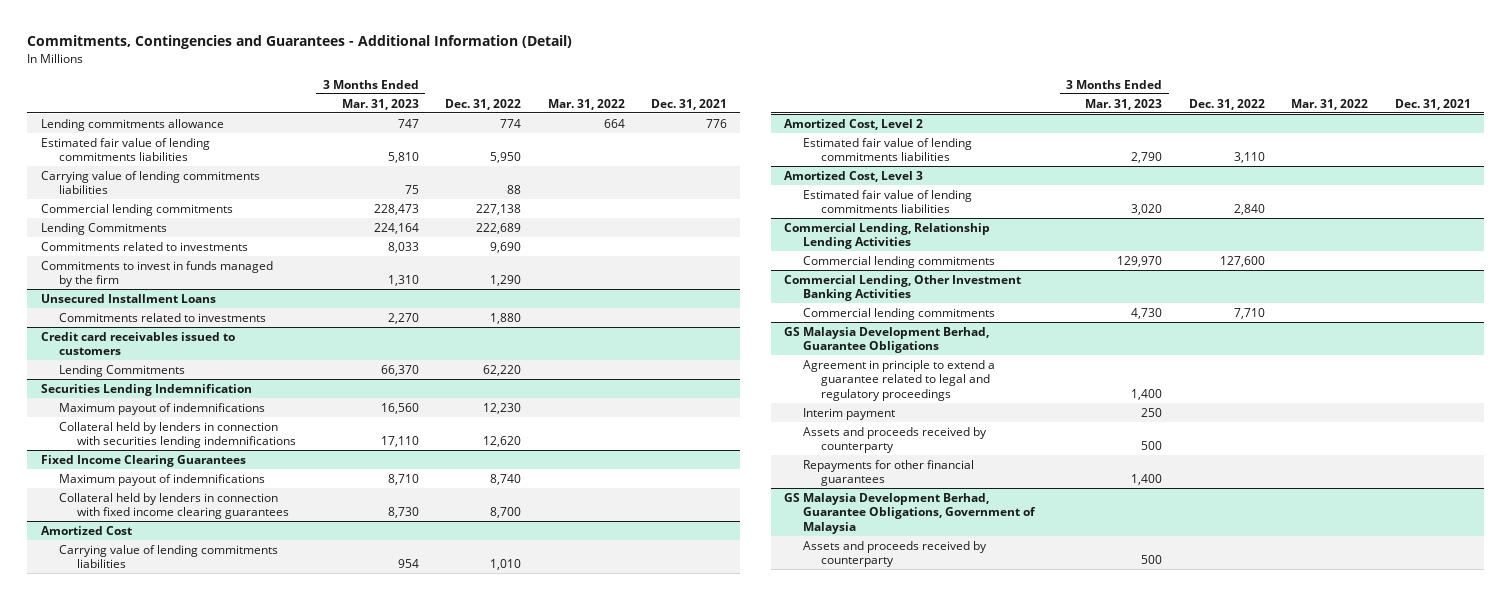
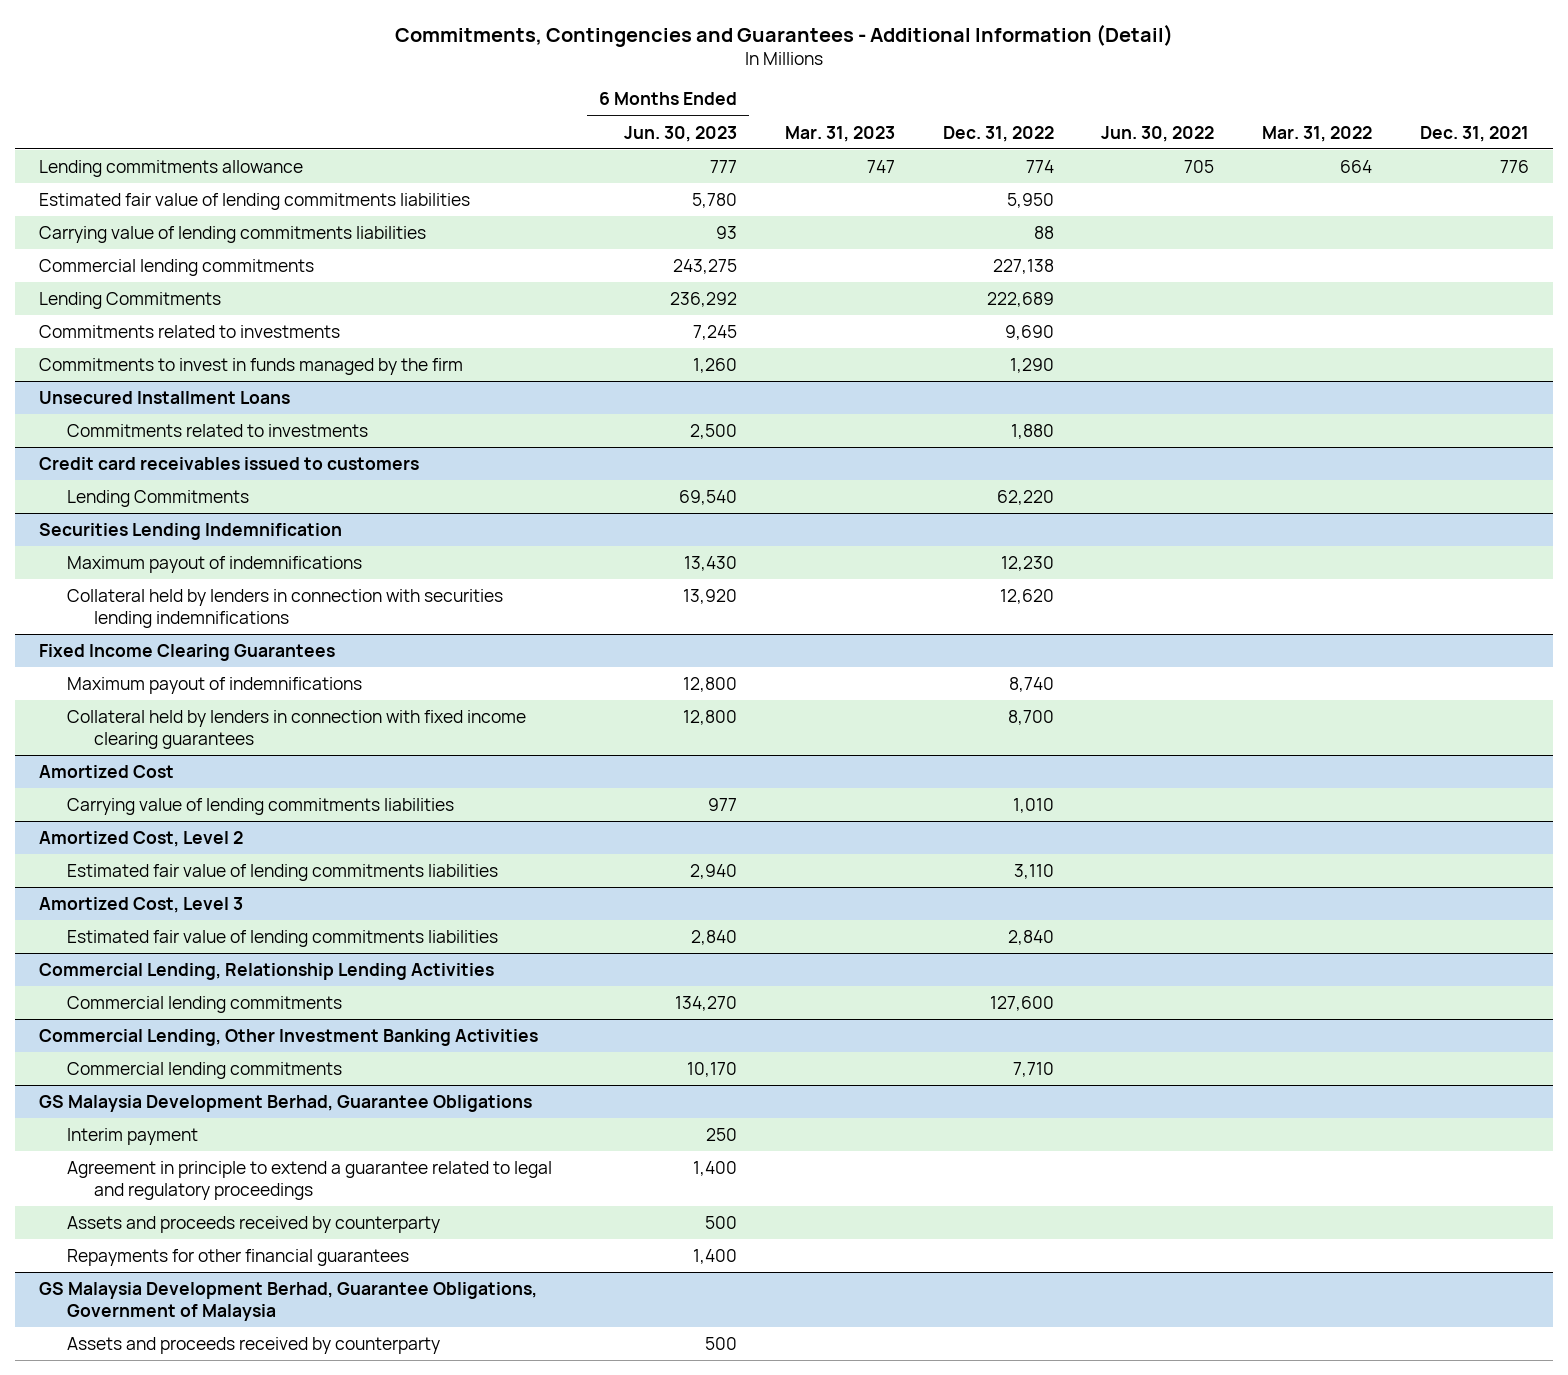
- | 3 Months Ended Mar. 31, 2023 | Dec. 31, 2022 | Mar. 31, 2022 | Dec. 31, 2021
+ | 6 Months Ended Jun. 30, 2023 | Mar. 31, 2023 | Dec. 31, 2022 | Jun. 30, 2022 | Mar. 31, 2022 | Dec. 31, 2021
@ GS Malaysia Development Berhad, Guarantee Obligations
moved down: Agreement in principle to extend a guarantee related to legal and regulatory proceedings | 1,400 | | | | |

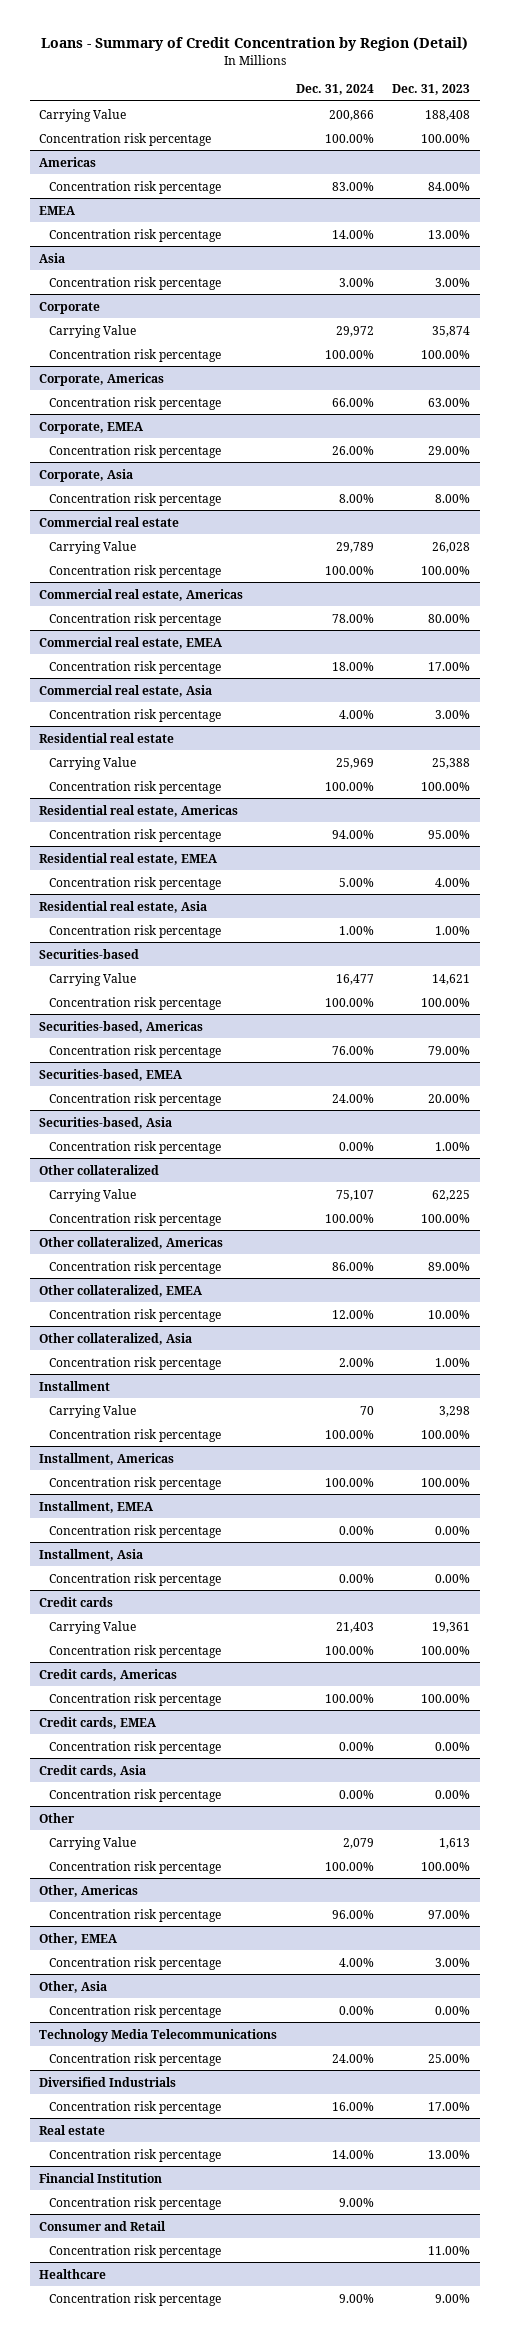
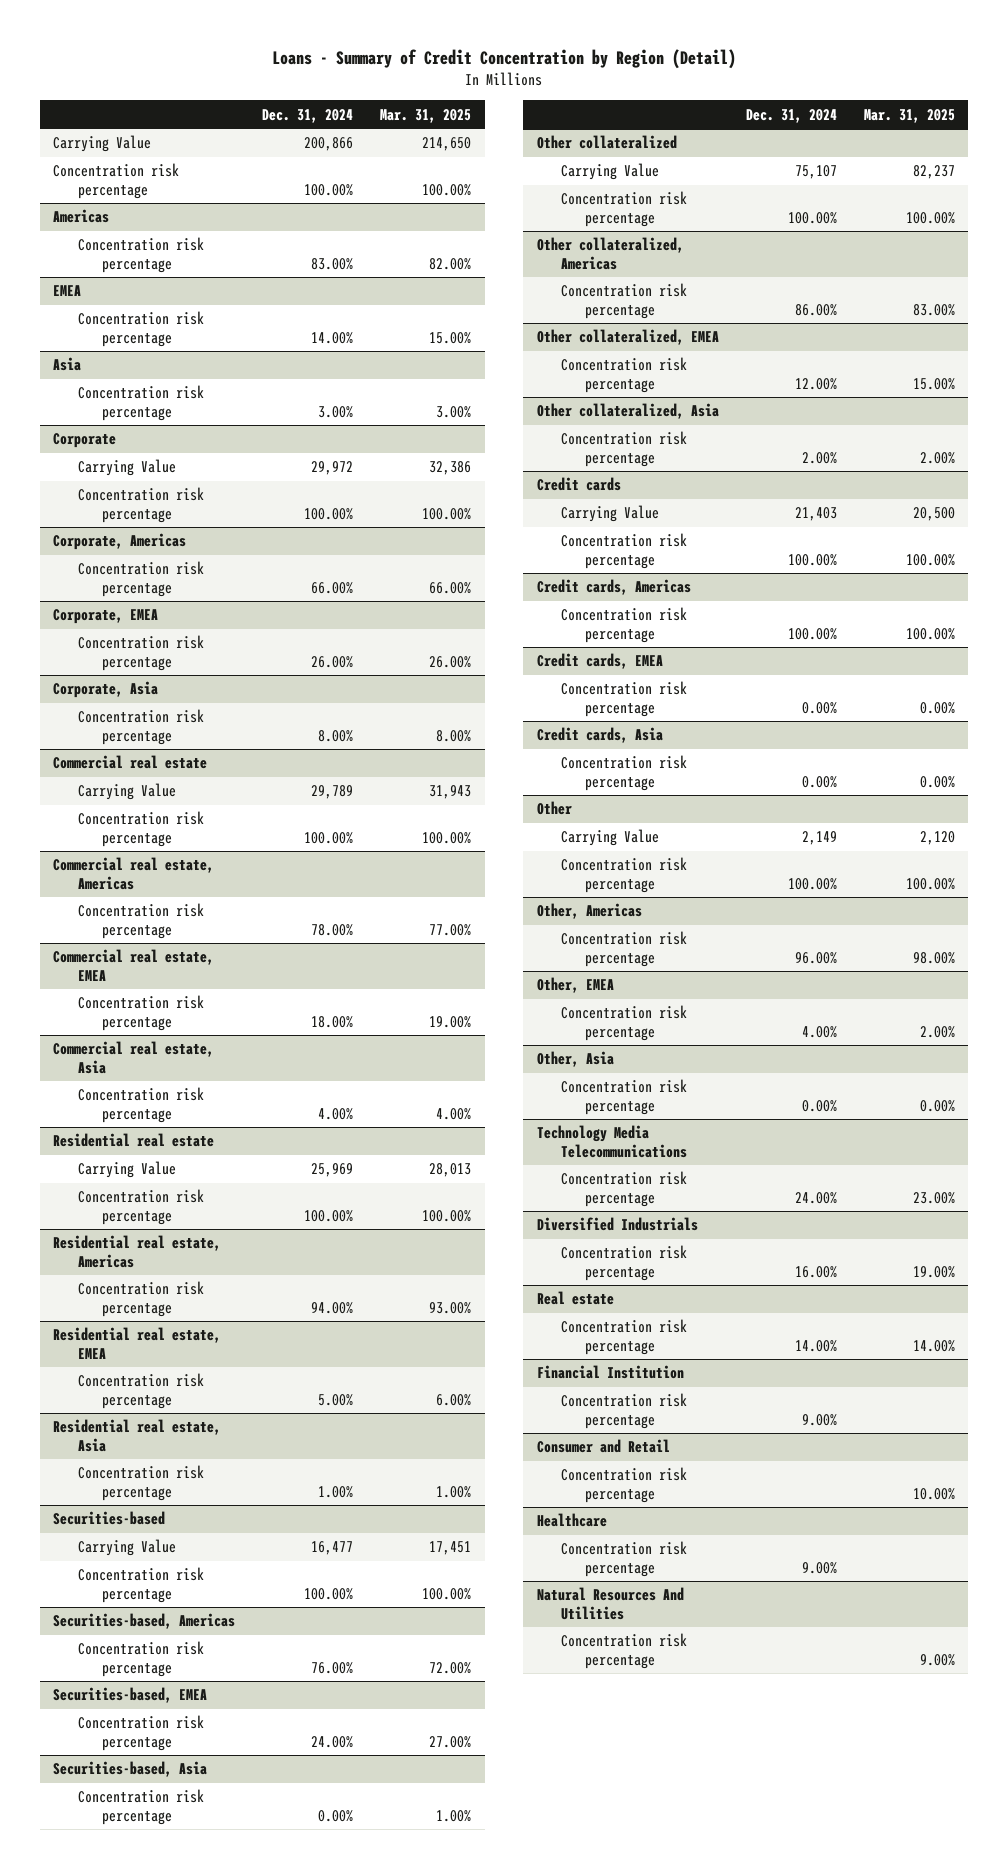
- | Dec. 31, 2024 | Dec. 31, 2023
+ | Dec. 31, 2024 | Mar. 31, 2025
- Installment
- Carrying Value | 70 | 3,298
- Concentration risk percentage | 100.00% | 100.00%
- Installment, Americas
- Concentration risk percentage | 100.00% | 100.00%
- Installment, EMEA
- Concentration risk percentage | 0.00% | 0.00%
- Installment, Asia
- Concentration risk percentage | 0.00% | 0.00%
@ Other
- Carrying Value | 2,079 | 1,613
+ Carrying Value | 2,149 | 2,120
+ Natural Resources And Utilities
+ Concentration risk percentage | | 9.00%

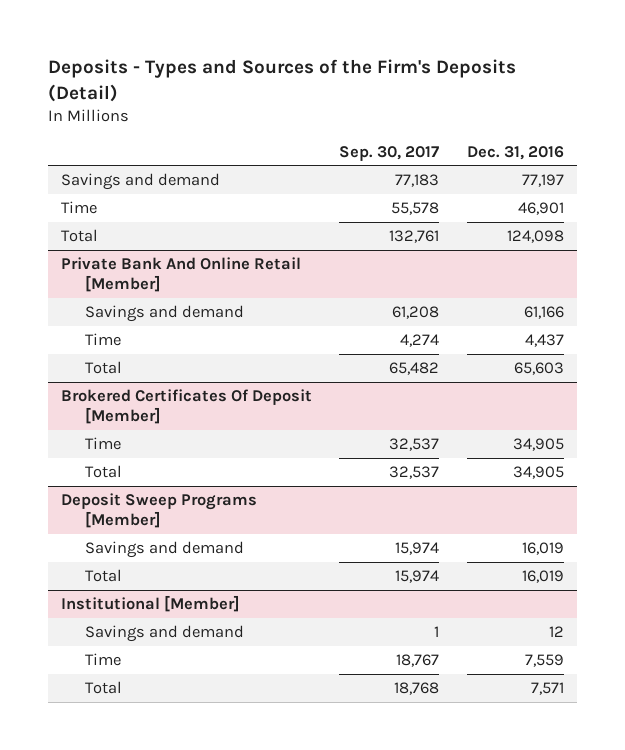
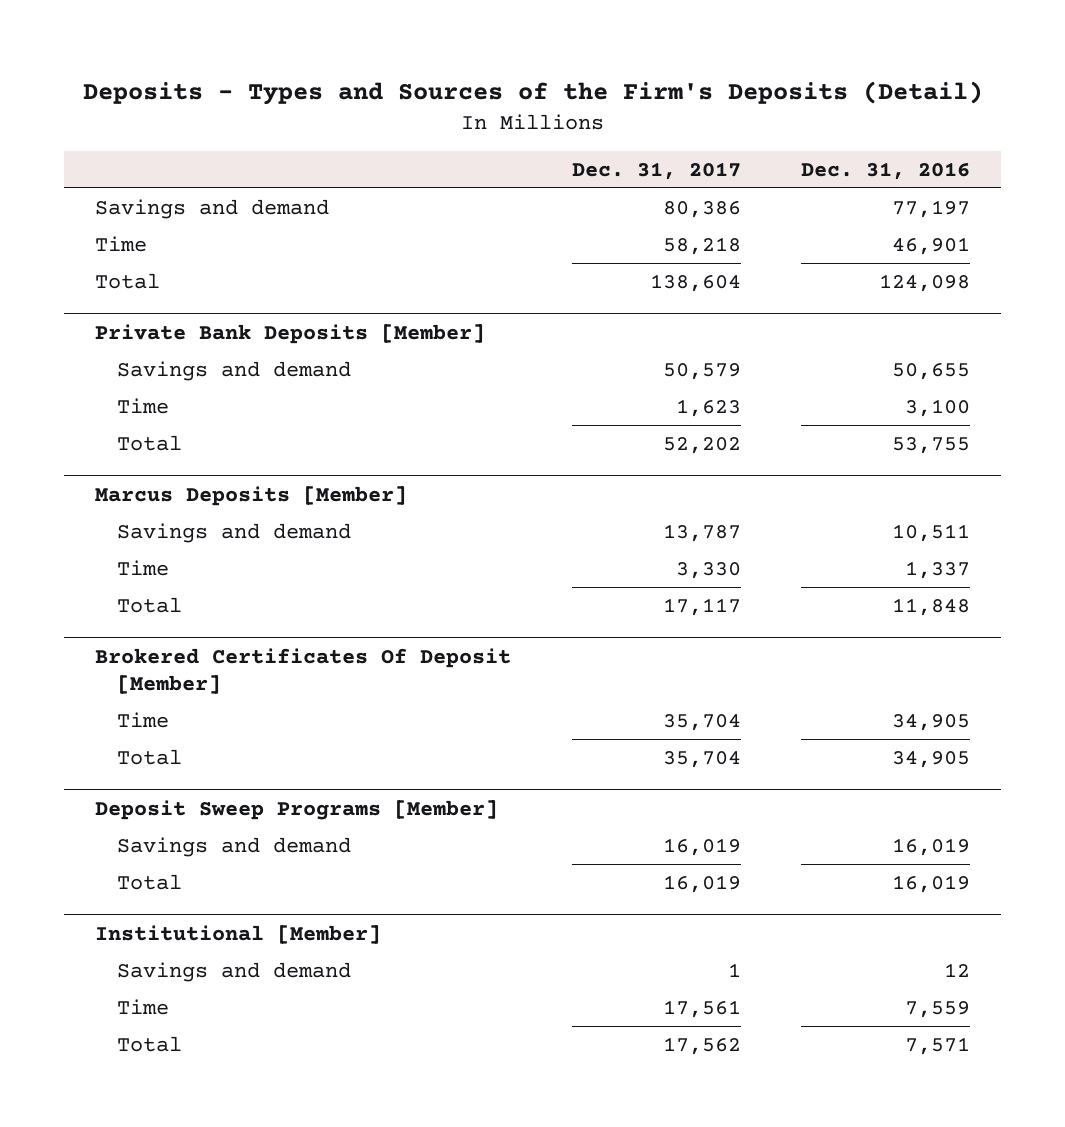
- | Sep. 30, 2017 | Dec. 31, 2016
+ | Dec. 31, 2017 | Dec. 31, 2016
- Private Bank And Online Retail [Member]
- Savings and demand | 61,208 | 61,166
- Time | 4,274 | 4,437
- Total | 65,482 | 65,603
+ Private Bank Deposits [Member]
+ Savings and demand | 50,579 | 50,655
+ Time | 1,623 | 3,100
+ Total | 52,202 | 53,755
+ Marcus Deposits [Member]
+ Savings and demand | 13,787 | 10,511
+ Time | 3,330 | 1,337
+ Total | 17,117 | 11,848

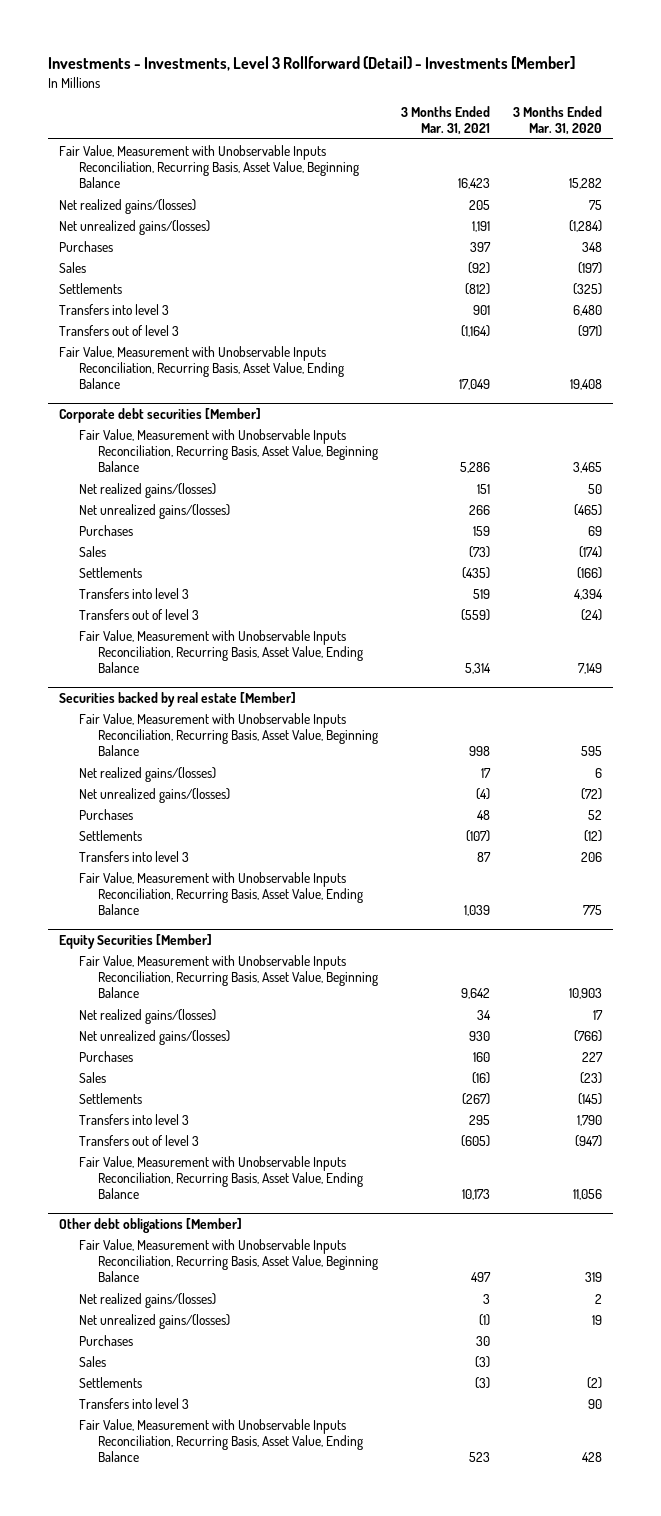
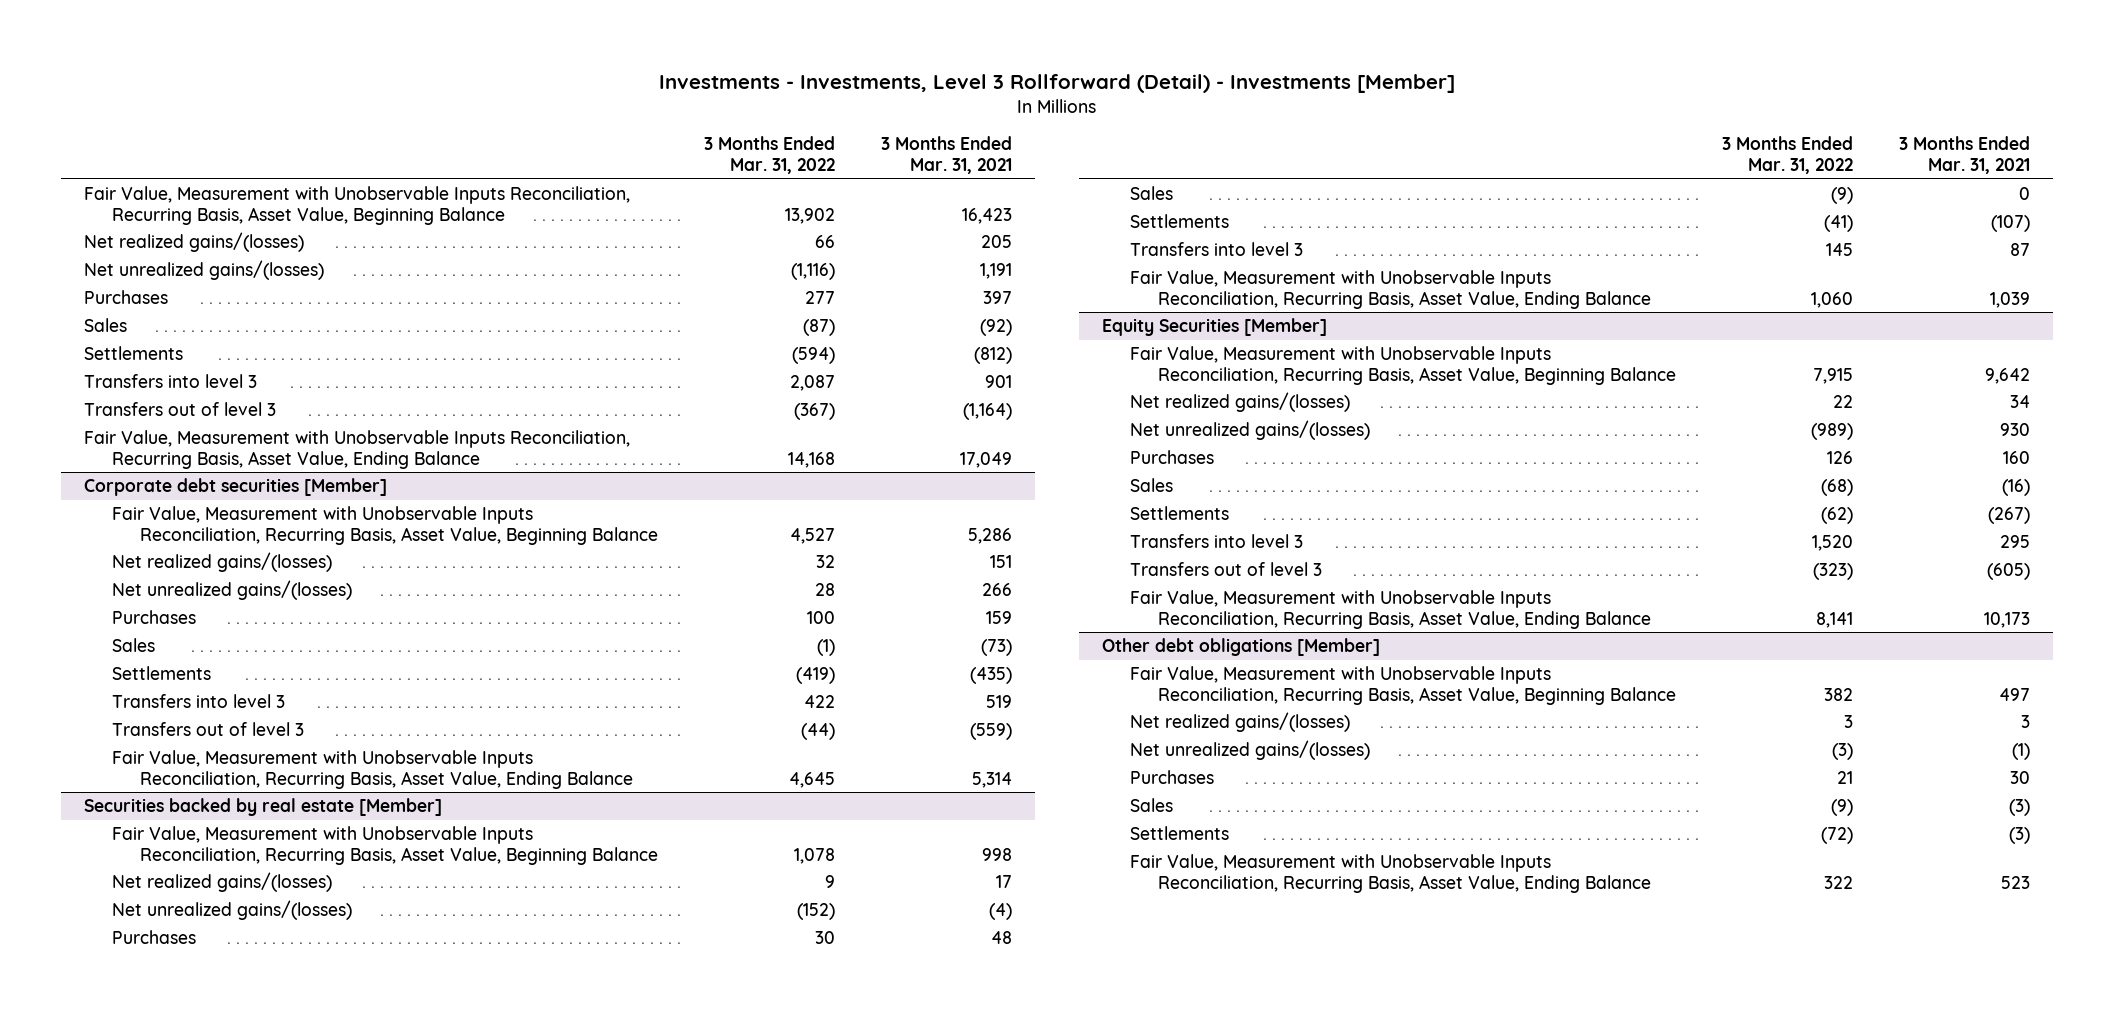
- | 3 Months Ended Mar. 31, 2021 | 3 Months Ended Mar. 31, 2020
+ | 3 Months Ended Mar. 31, 2022 | 3 Months Ended Mar. 31, 2021
@ Securities backed by real estate [Member]
+ Sales | (9) | 0
@ Other debt obligations [Member]
- Transfers into level 3 | | 90

